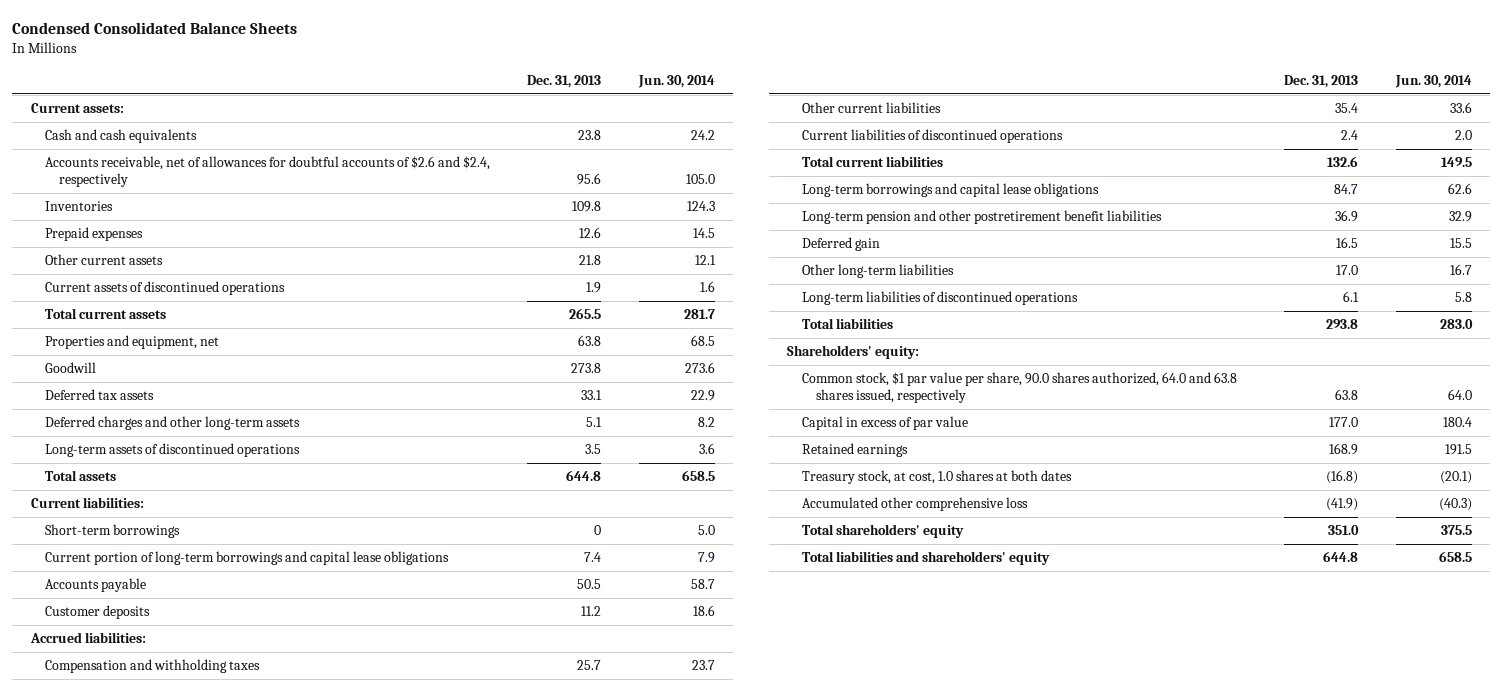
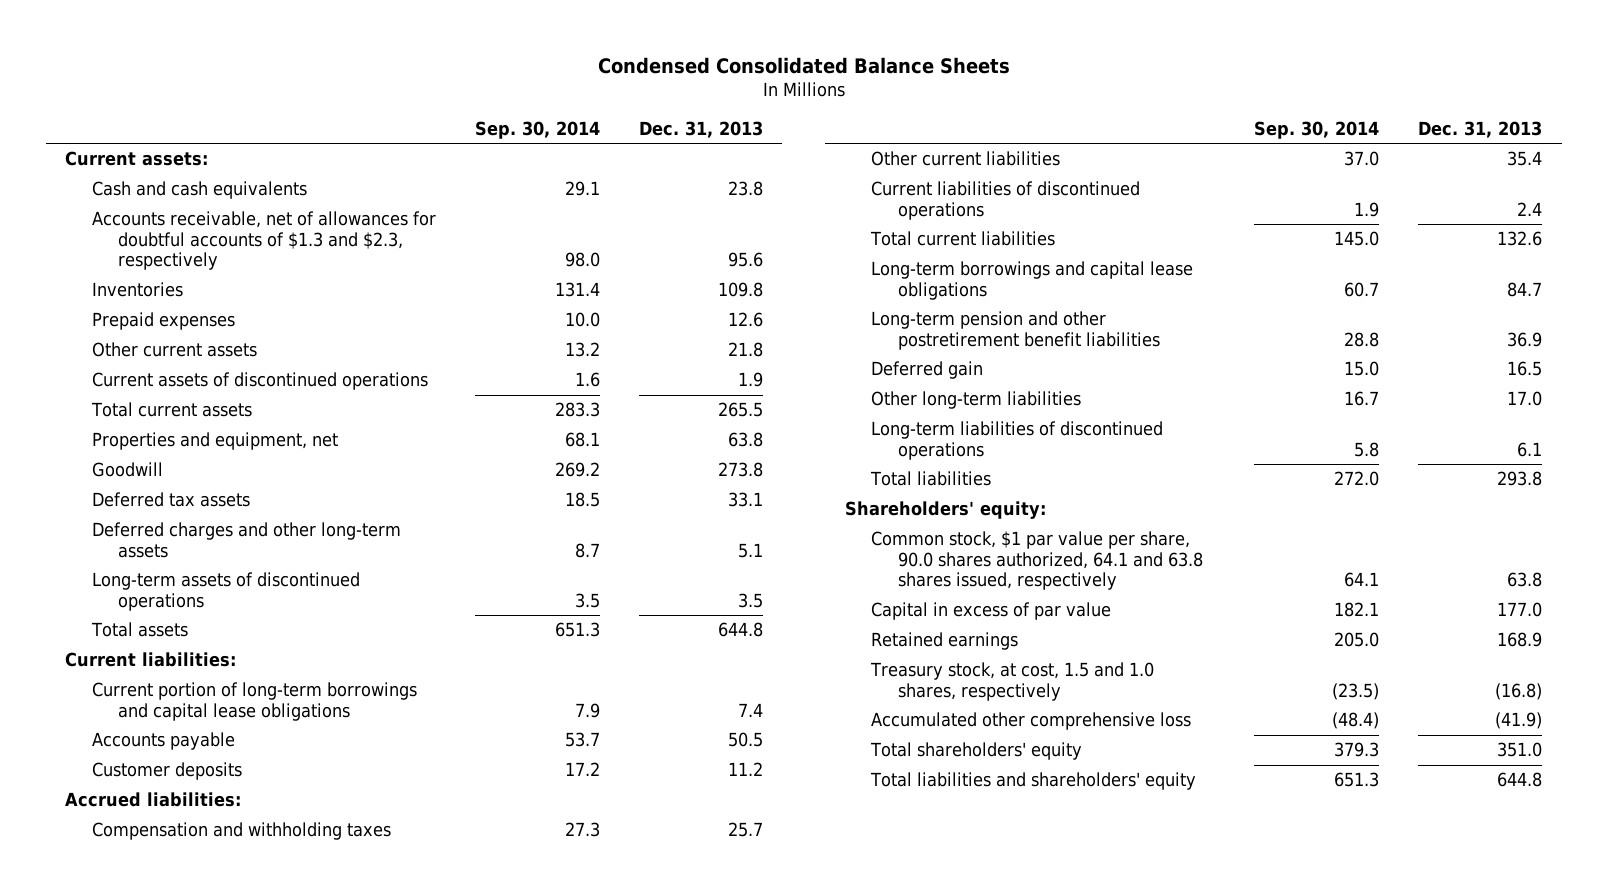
- | Dec. 31, 2013 | Jun. 30, 2014
+ | Sep. 30, 2014 | Dec. 31, 2013
- Accounts receivable, net of allowances for doubtful accounts of $2.6 and $2.4, respectively | 95.6 | 105.0
+ Accounts receivable, net of allowances for doubtful accounts of $1.3 and $2.3, respectively | 98.0 | 95.6
- Short-term borrowings | 0 | 5.0
- Common stock, $1 par value per share, 90.0 shares authorized, 64.0 and 63.8 shares issued, respectively | 63.8 | 64.0
+ Common stock, $1 par value per share, 90.0 shares authorized, 64.1 and 63.8 shares issued, respectively | 64.1 | 63.8
- Treasury stock, at cost, 1.0 shares at both dates | (16.8) | (20.1)
+ Treasury stock, at cost, 1.5 and 1.0 shares, respectively | (23.5) | (16.8)

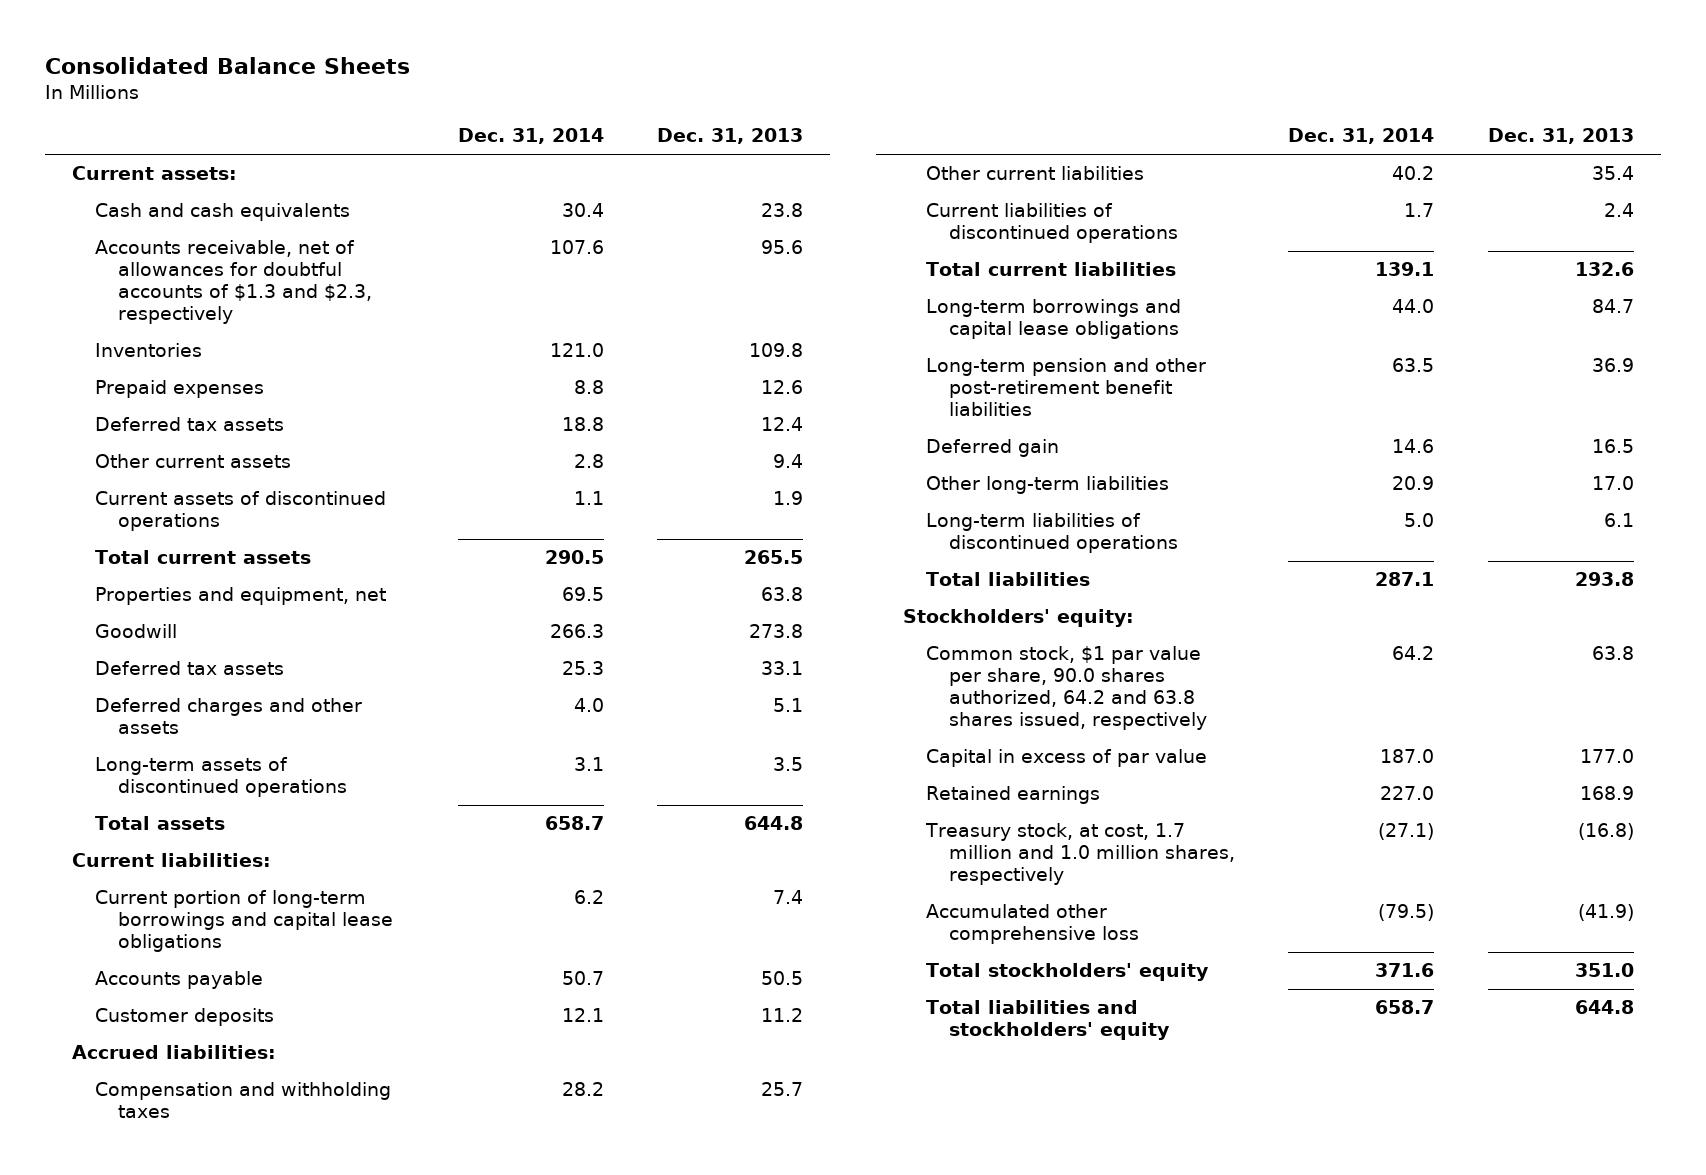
- Condensed Consolidated Balance Sheets
+ Consolidated Balance Sheets
- | Sep. 30, 2014 | Dec. 31, 2013
+ | Dec. 31, 2014 | Dec. 31, 2013
- Other current assets | 13.2 | 21.8
+ Deferred tax assets | 18.8 | 12.4
+ Other current assets | 2.8 | 9.4
- Deferred charges and other long-term assets | 8.7 | 5.1
+ Deferred charges and other assets | 4.0 | 5.1
- Long-term pension and other postretirement benefit liabilities | 28.8 | 36.9
+ Long-term pension and other post-retirement benefit liabilities | 63.5 | 36.9
- Shareholders' equity:
- Common stock, $1 par value per share, 90.0 shares authorized, 64.1 and 63.8 shares issued, respectively | 64.1 | 63.8
+ Stockholders' equity:
+ Common stock, $1 par value per share, 90.0 shares authorized, 64.2 and 63.8 shares issued, respectively | 64.2 | 63.8
- Treasury stock, at cost, 1.5 and 1.0 shares, respectively | (23.5) | (16.8)
+ Treasury stock, at cost, 1.7 million and 1.0 million shares, respectively | (27.1) | (16.8)
- Total shareholders' equity | 379.3 | 351.0
- Total liabilities and shareholders' equity | 651.3 | 644.8
+ Total stockholders' equity | 371.6 | 351.0
+ Total liabilities and stockholders' equity | 658.7 | 644.8

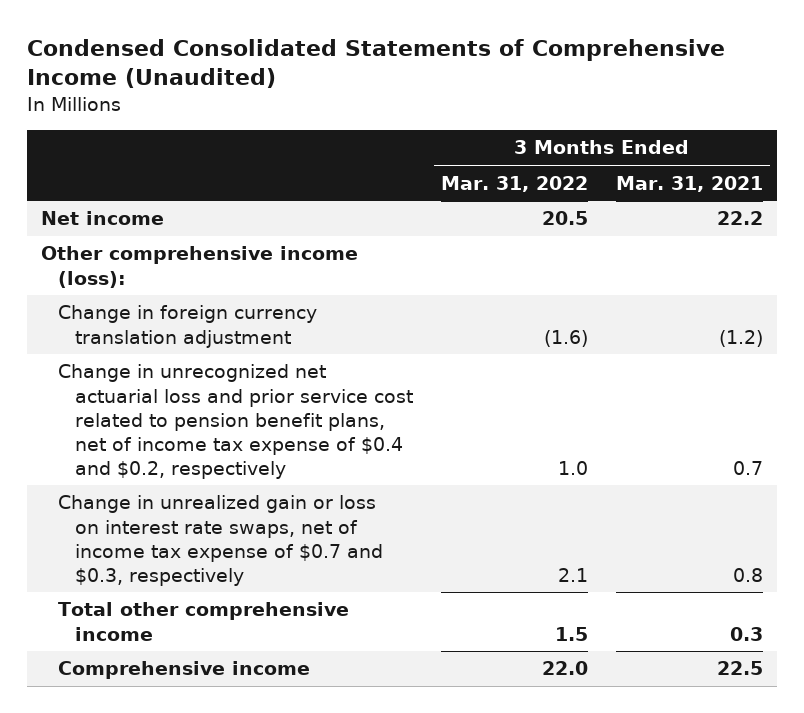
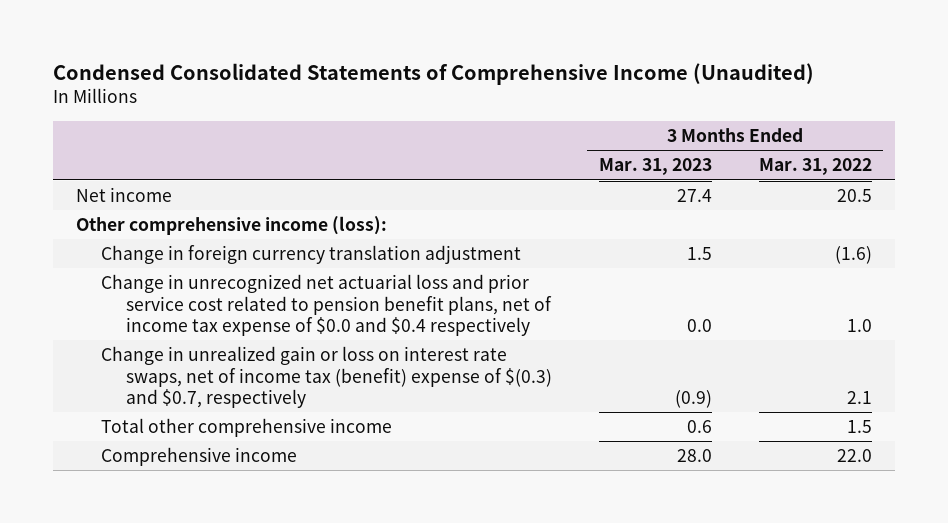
- | 3 Months Ended Mar. 31, 2022 | 3 Months Ended Mar. 31, 2021
+ | 3 Months Ended Mar. 31, 2023 | 3 Months Ended Mar. 31, 2022
- Change in unrecognized net actuarial loss and prior service cost related to pension benefit plans, net of income tax expense of $0.4 and $0.2, respectively | 1.0 | 0.7
- Change in unrealized gain or loss on interest rate swaps, net of income tax expense of $0.7 and $0.3, respectively | 2.1 | 0.8
+ Change in unrecognized net actuarial loss and prior service cost related to pension benefit plans, net of income tax expense of $0.0 and $0.4 respectively | 0.0 | 1.0
+ Change in unrealized gain or loss on interest rate swaps, net of income tax (benefit) expense of $(0.3) and $0.7, respectively | (0.9) | 2.1

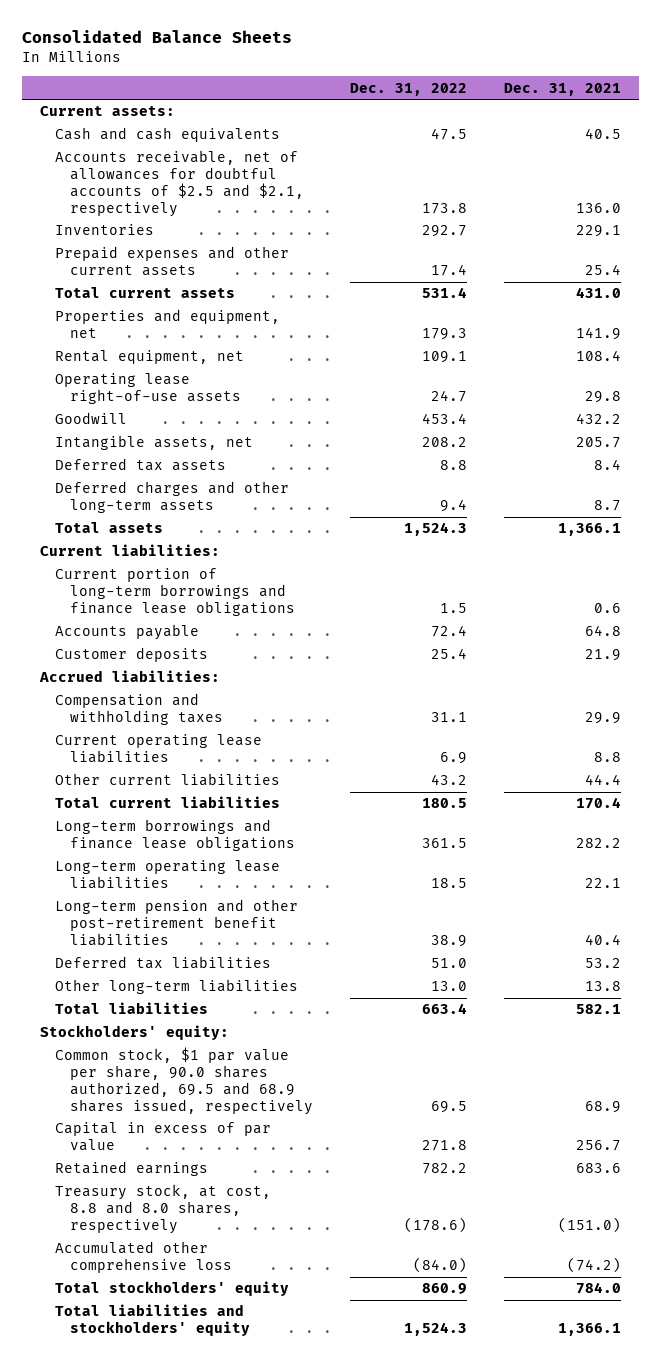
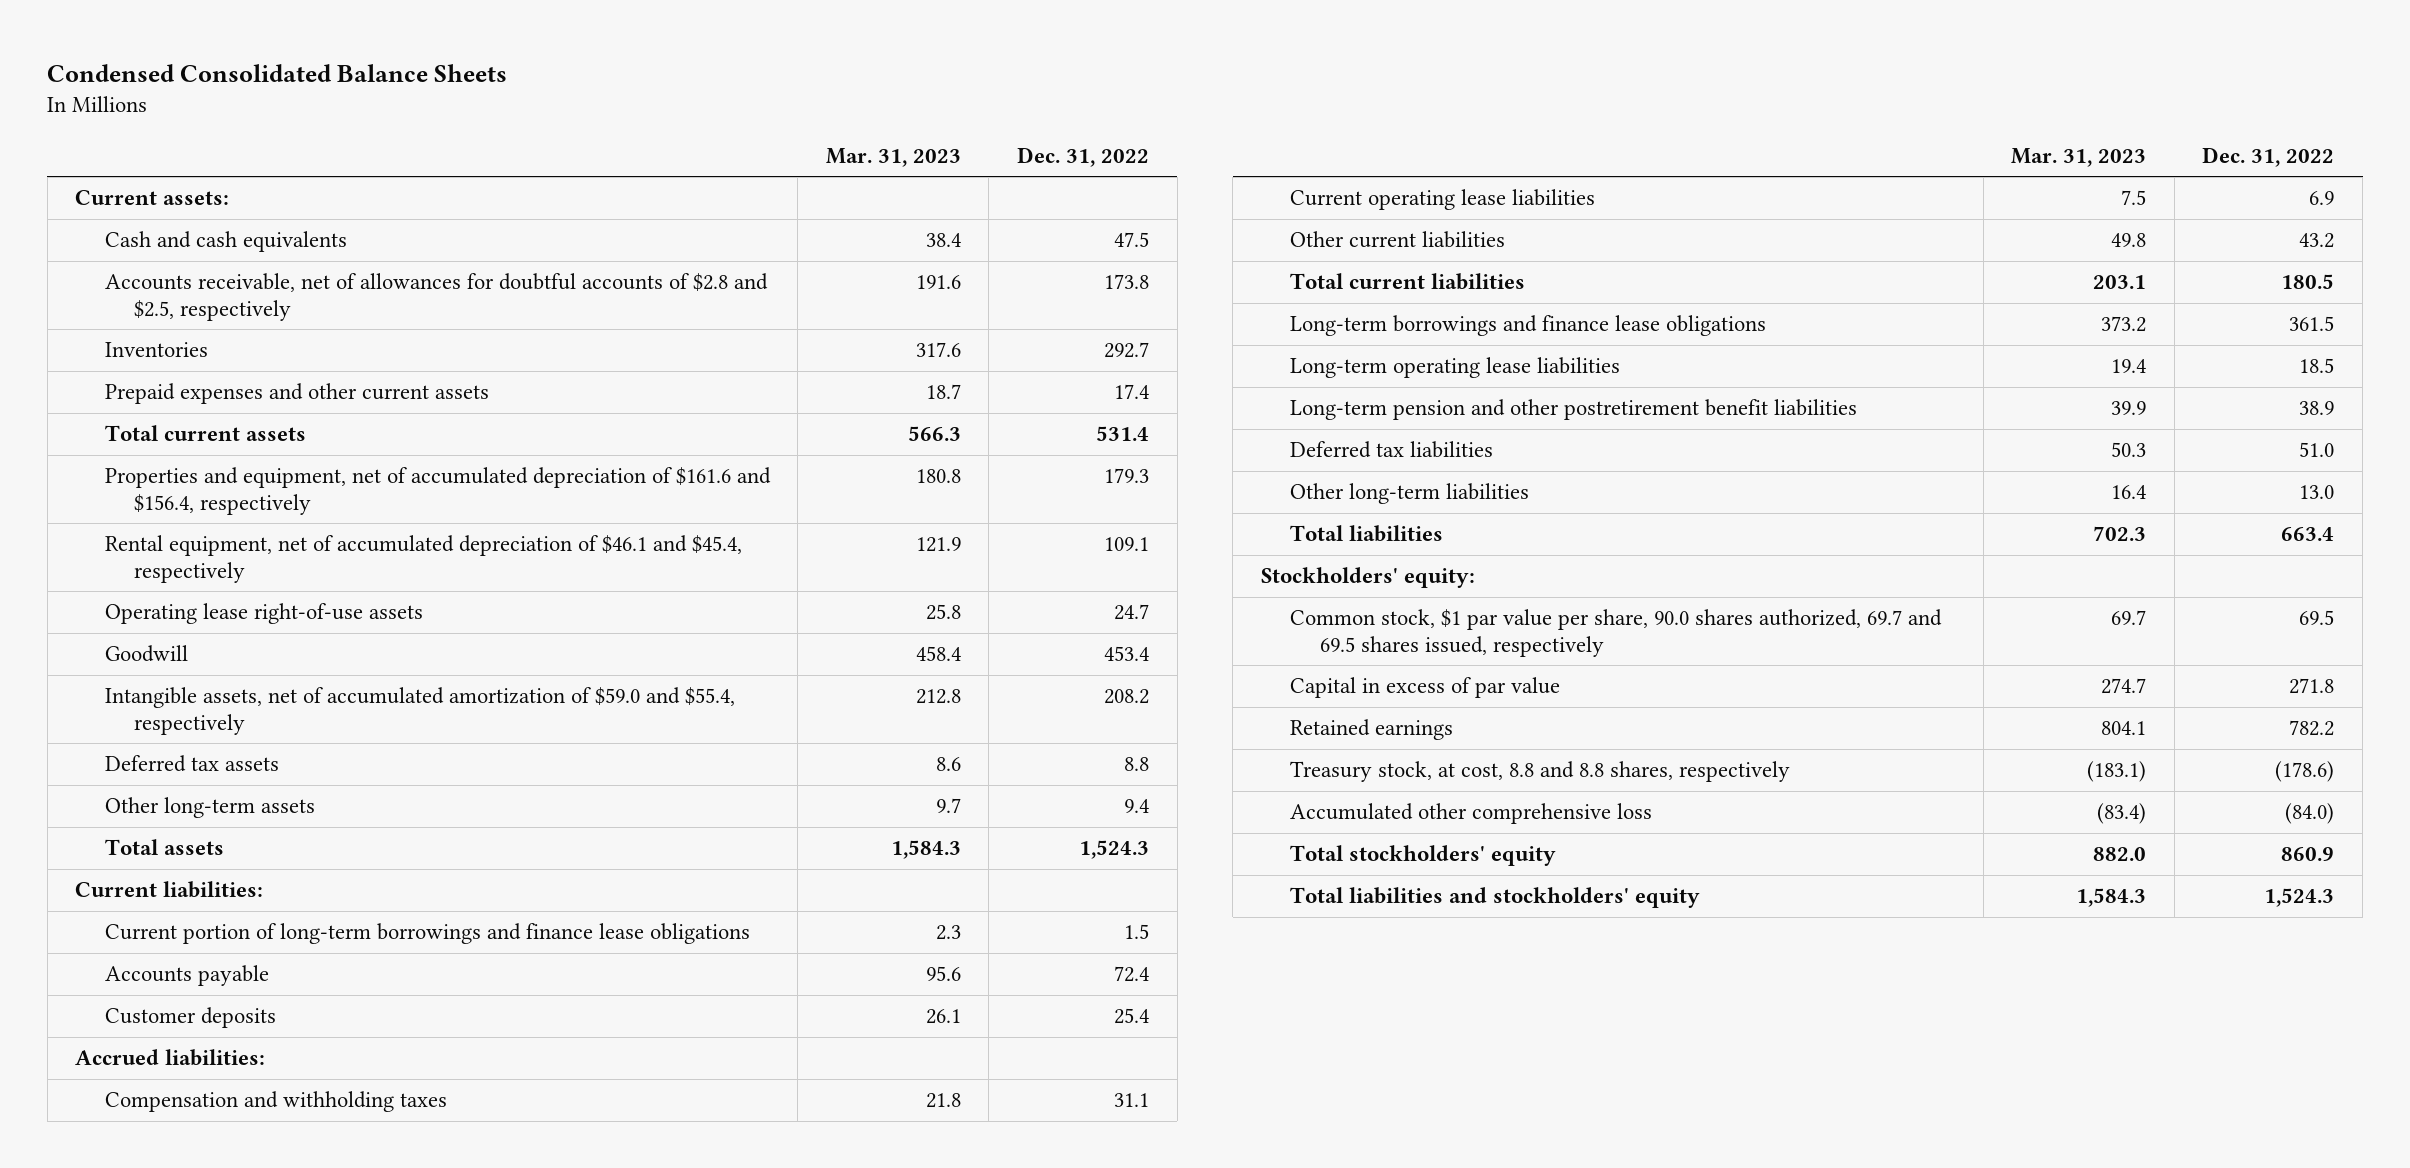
- Consolidated Balance Sheets
+ Condensed Consolidated Balance Sheets
- | Dec. 31, 2022 | Dec. 31, 2021
+ | Mar. 31, 2023 | Dec. 31, 2022
- Accounts receivable, net of allowances for doubtful accounts of $2.5 and $2.1, respectively | 173.8 | 136.0
+ Accounts receivable, net of allowances for doubtful accounts of $2.8 and $2.5, respectively | 191.6 | 173.8
- Properties and equipment, net | 179.3 | 141.9
- Rental equipment, net | 109.1 | 108.4
+ Properties and equipment, net of accumulated depreciation of $161.6 and $156.4, respectively | 180.8 | 179.3
+ Rental equipment, net of accumulated depreciation of $46.1 and $45.4, respectively | 121.9 | 109.1
- Intangible assets, net | 208.2 | 205.7
+ Intangible assets, net of accumulated amortization of $59.0 and $55.4, respectively | 212.8 | 208.2
- Deferred charges and other long-term assets | 9.4 | 8.7
+ Other long-term assets | 9.7 | 9.4
- Long-term pension and other post-retirement benefit liabilities | 38.9 | 40.4
+ Long-term pension and other postretirement benefit liabilities | 39.9 | 38.9
- Common stock, $1 par value per share, 90.0 shares authorized, 69.5 and 68.9 shares issued, respectively | 69.5 | 68.9
+ Common stock, $1 par value per share, 90.0 shares authorized, 69.7 and 69.5 shares issued, respectively | 69.7 | 69.5
- Treasury stock, at cost, 8.8 and 8.0 shares, respectively | (178.6) | (151.0)
+ Treasury stock, at cost, 8.8 and 8.8 shares, respectively | (183.1) | (178.6)

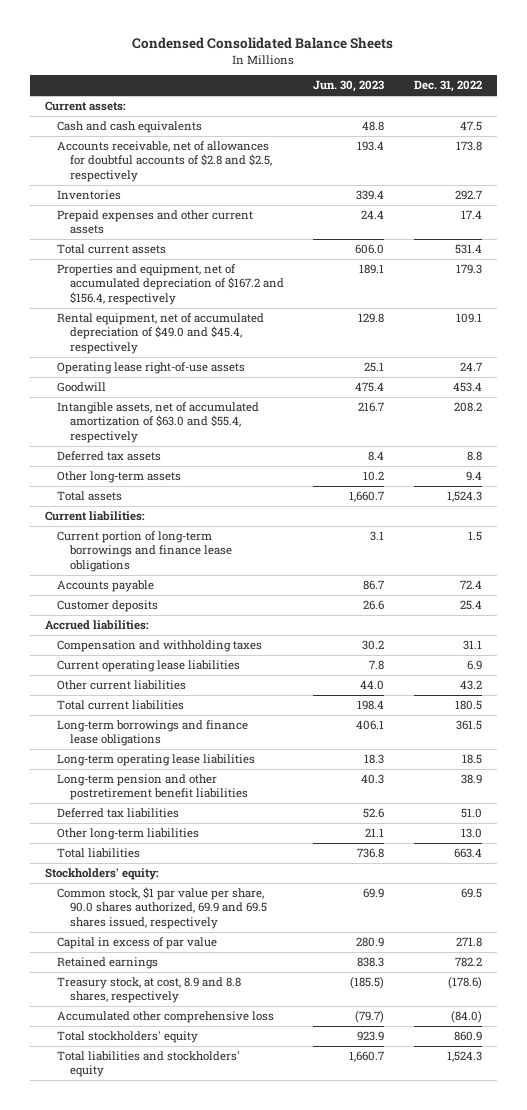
- | Mar. 31, 2023 | Dec. 31, 2022
+ | Jun. 30, 2023 | Dec. 31, 2022
- Properties and equipment, net of accumulated depreciation of $161.6 and $156.4, respectively | 180.8 | 179.3
- Rental equipment, net of accumulated depreciation of $46.1 and $45.4, respectively | 121.9 | 109.1
+ Properties and equipment, net of accumulated depreciation of $167.2 and $156.4, respectively | 189.1 | 179.3
+ Rental equipment, net of accumulated depreciation of $49.0 and $45.4, respectively | 129.8 | 109.1
- Intangible assets, net of accumulated amortization of $59.0 and $55.4, respectively | 212.8 | 208.2
+ Intangible assets, net of accumulated amortization of $63.0 and $55.4, respectively | 216.7 | 208.2
- Common stock, $1 par value per share, 90.0 shares authorized, 69.7 and 69.5 shares issued, respectively | 69.7 | 69.5
+ Common stock, $1 par value per share, 90.0 shares authorized, 69.9 and 69.5 shares issued, respectively | 69.9 | 69.5
- Treasury stock, at cost, 8.8 and 8.8 shares, respectively | (183.1) | (178.6)
+ Treasury stock, at cost, 8.9 and 8.8 shares, respectively | (185.5) | (178.6)

